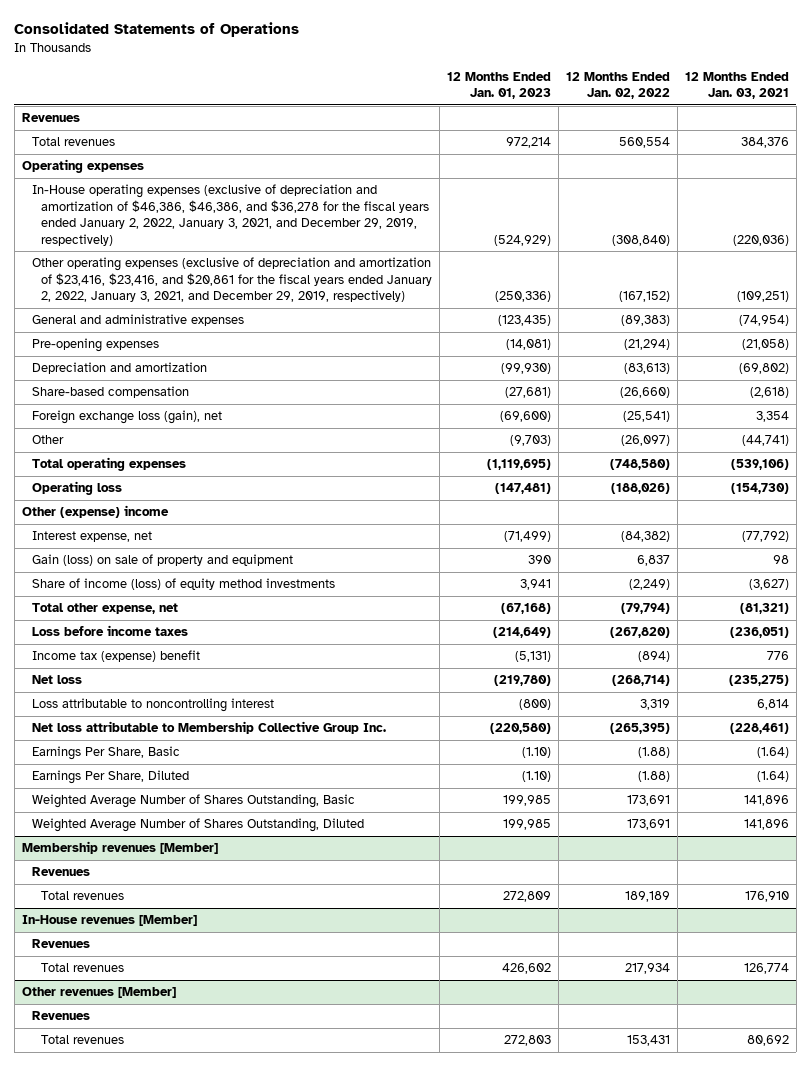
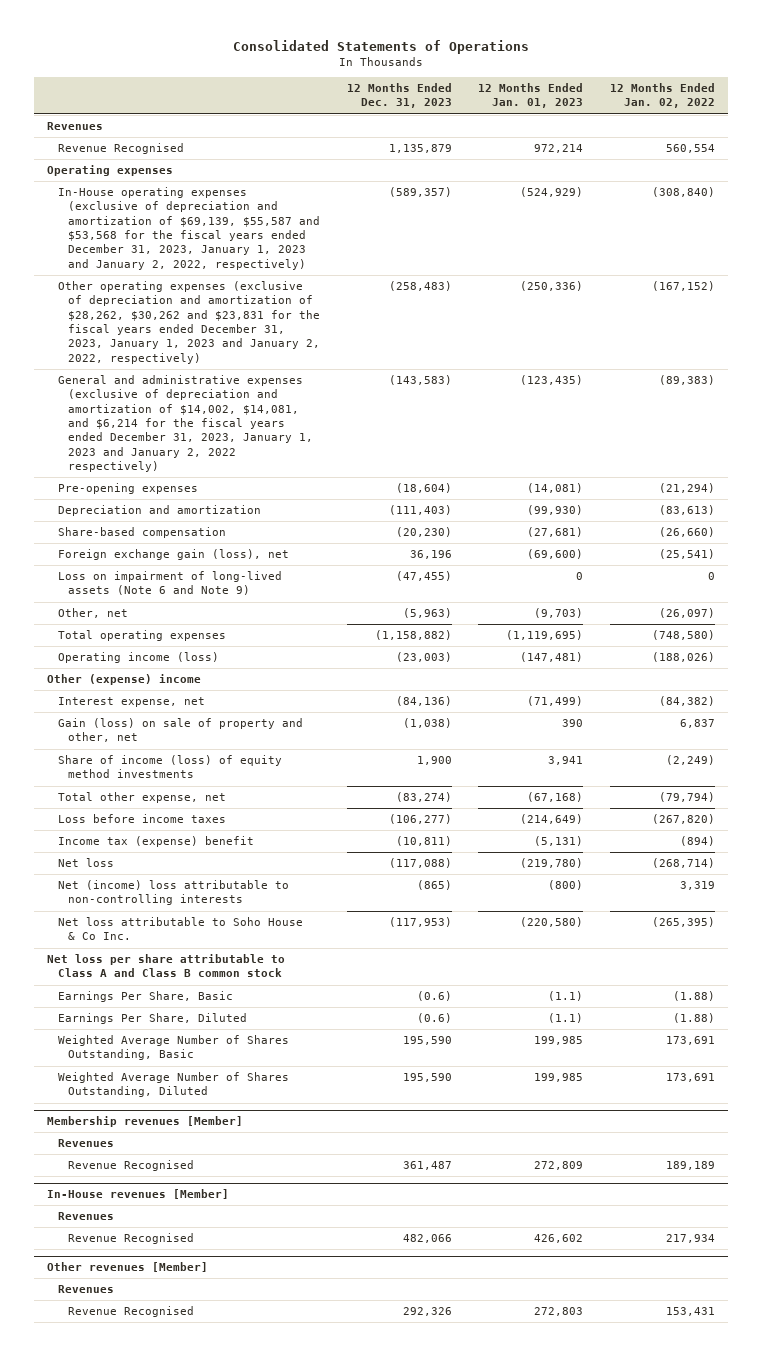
- | 12 Months Ended Jan. 01, 2023 | 12 Months Ended Jan. 02, 2022 | 12 Months Ended Jan. 03, 2021
+ | 12 Months Ended Dec. 31, 2023 | 12 Months Ended Jan. 01, 2023 | 12 Months Ended Jan. 02, 2022
- Total revenues | 972,214 | 560,554 | 384,376
+ Revenue Recognised | 1,135,879 | 972,214 | 560,554
- In-House operating expenses (exclusive of depreciation and amortization of $46,386, $46,386, and $36,278 for the fiscal years ended January 2, 2022, January 3, 2021, and December 29, 2019, respectively) | (524,929) | (308,840) | (220,036)
- Other operating expenses (exclusive of depreciation and amortization of $23,416, $23,416, and $20,861 for the fiscal years ended January 2, 2022, January 3, 2021, and December 29, 2019, respectively) | (250,336) | (167,152) | (109,251)
- General and administrative expenses | (123,435) | (89,383) | (74,954)
+ In-House operating expenses (exclusive of depreciation and amortization of $69,139, $55,587 and $53,568 for the fiscal years ended December 31, 2023, January 1, 2023 and January 2, 2022, respectively) | (589,357) | (524,929) | (308,840)
+ Other operating expenses (exclusive of depreciation and amortization of $28,262, $30,262 and $23,831 for the fiscal years ended December 31, 2023, January 1, 2023 and January 2, 2022, respectively) | (258,483) | (250,336) | (167,152)
+ General and administrative expenses (exclusive of depreciation and amortization of $14,002, $14,081, and $6,214 for the fiscal years ended December 31, 2023, January 1, 2023 and January 2, 2022 respectively) | (143,583) | (123,435) | (89,383)
- Foreign exchange loss (gain), net | (69,600) | (25,541) | 3,354
- Other | (9,703) | (26,097) | (44,741)
+ Foreign exchange gain (loss), net | 36,196 | (69,600) | (25,541)
+ Loss on impairment of long-lived assets (Note 6 and Note 9) | (47,455) | 0 | 0
+ Other, net | (5,963) | (9,703) | (26,097)
- Operating loss | (147,481) | (188,026) | (154,730)
+ Operating income (loss) | (23,003) | (147,481) | (188,026)
- Gain (loss) on sale of property and equipment | 390 | 6,837 | 98
+ Gain (loss) on sale of property and other, net | (1,038) | 390 | 6,837
- Loss attributable to noncontrolling interest | (800) | 3,319 | 6,814
- Net loss attributable to Membership Collective Group Inc. | (220,580) | (265,395) | (228,461)
- Earnings Per Share, Basic | (1.10) | (1.88) | (1.64)
- Earnings Per Share, Diluted | (1.10) | (1.88) | (1.64)
+ Net (income) loss attributable to non-controlling interests | (865) | (800) | 3,319
+ Net loss attributable to Soho House & Co Inc. | (117,953) | (220,580) | (265,395)
+ Net loss per share attributable to Class A and Class B common stock
+ Earnings Per Share, Basic | (0.6) | (1.1) | (1.88)
+ Earnings Per Share, Diluted | (0.6) | (1.1) | (1.88)
@ Membership revenues [Member]
- Total revenues | 272,809 | 189,189 | 176,910
+ Revenue Recognised | 361,487 | 272,809 | 189,189
@ In-House revenues [Member]
- Total revenues | 426,602 | 217,934 | 126,774
+ Revenue Recognised | 482,066 | 426,602 | 217,934
@ Other revenues [Member]
- Total revenues | 272,803 | 153,431 | 80,692
+ Revenue Recognised | 292,326 | 272,803 | 153,431

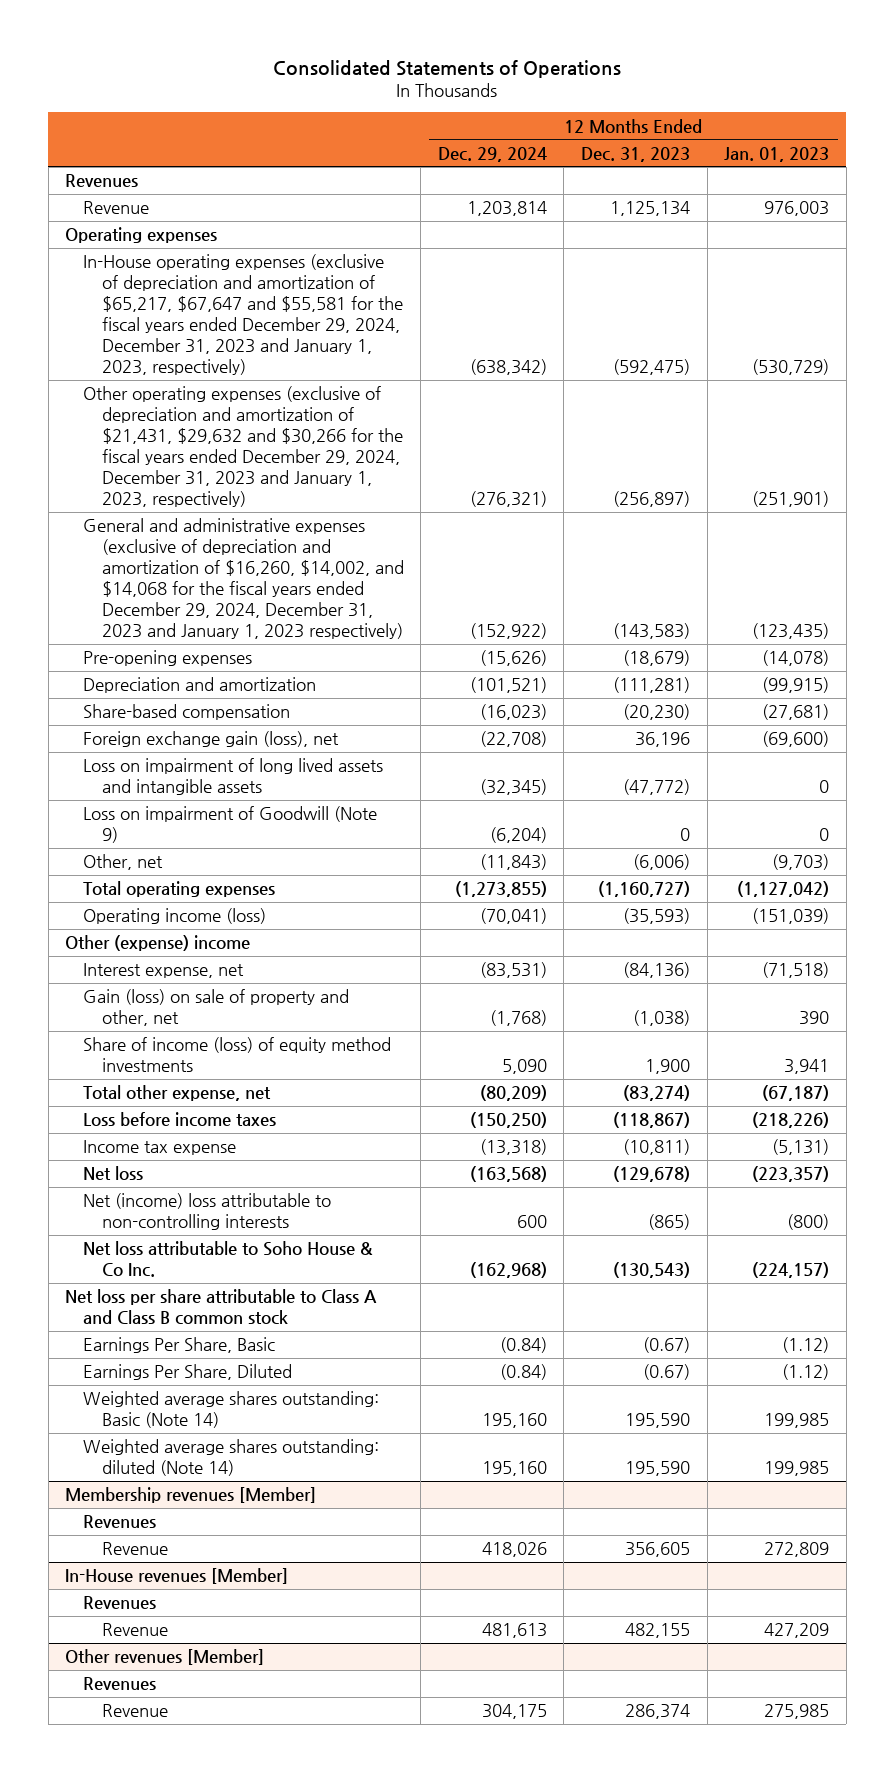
- | 12 Months Ended Dec. 31, 2023 | 12 Months Ended Jan. 01, 2023 | 12 Months Ended Jan. 02, 2022
+ | 12 Months Ended Dec. 29, 2024 | 12 Months Ended Dec. 31, 2023 | 12 Months Ended Jan. 01, 2023
- Revenue Recognised | 1,135,879 | 972,214 | 560,554
+ Revenue | 1,203,814 | 1,125,134 | 976,003
- In-House operating expenses (exclusive of depreciation and amortization of $69,139, $55,587 and $53,568 for the fiscal years ended December 31, 2023, January 1, 2023 and January 2, 2022, respectively) | (589,357) | (524,929) | (308,840)
- Other operating expenses (exclusive of depreciation and amortization of $28,262, $30,262 and $23,831 for the fiscal years ended December 31, 2023, January 1, 2023 and January 2, 2022, respectively) | (258,483) | (250,336) | (167,152)
- General and administrative expenses (exclusive of depreciation and amortization of $14,002, $14,081, and $6,214 for the fiscal years ended December 31, 2023, January 1, 2023 and January 2, 2022 respectively) | (143,583) | (123,435) | (89,383)
- Pre-opening expenses | (18,604) | (14,081) | (21,294)
- Depreciation and amortization | (111,403) | (99,930) | (83,613)
+ In-House operating expenses (exclusive of depreciation and amortization of $65,217, $67,647 and $55,581 for the fiscal years ended December 29, 2024, December 31, 2023 and January 1, 2023, respectively) | (638,342) | (592,475) | (530,729)
+ Other operating expenses (exclusive of depreciation and amortization of $21,431, $29,632 and $30,266 for the fiscal years ended December 29, 2024, December 31, 2023 and January 1, 2023, respectively) | (276,321) | (256,897) | (251,901)
+ General and administrative expenses (exclusive of depreciation and amortization of $16,260, $14,002, and $14,068 for the fiscal years ended December 29, 2024, December 31, 2023 and January 1, 2023 respectively) | (152,922) | (143,583) | (123,435)
+ Pre-opening expenses | (15,626) | (18,679) | (14,078)
+ Depreciation and amortization | (101,521) | (111,281) | (99,915)
- Loss on impairment of long-lived assets (Note 6 and Note 9) | (47,455) | 0 | 0
- Other, net | (5,963) | (9,703) | (26,097)
- Total operating expenses | (1,158,882) | (1,119,695) | (748,580)
- Operating income (loss) | (23,003) | (147,481) | (188,026)
+ Loss on impairment of long lived assets and intangible assets | (32,345) | (47,772) | 0
+ Loss on impairment of Goodwill (Note 9) | (6,204) | 0 | 0
+ Other, net | (11,843) | (6,006) | (9,703)
+ Total operating expenses | (1,273,855) | (1,160,727) | (1,127,042)
+ Operating income (loss) | (70,041) | (35,593) | (151,039)
- Interest expense, net | (84,136) | (71,499) | (84,382)
+ Interest expense, net | (83,531) | (84,136) | (71,518)
- Total other expense, net | (83,274) | (67,168) | (79,794)
- Loss before income taxes | (106,277) | (214,649) | (267,820)
- Income tax (expense) benefit | (10,811) | (5,131) | (894)
- Net loss | (117,088) | (219,780) | (268,714)
+ Total other expense, net | (80,209) | (83,274) | (67,187)
+ Loss before income taxes | (150,250) | (118,867) | (218,226)
+ Income tax expense | (13,318) | (10,811) | (5,131)
+ Net loss | (163,568) | (129,678) | (223,357)
- Net loss attributable to Soho House & Co Inc. | (117,953) | (220,580) | (265,395)
+ Net loss attributable to Soho House & Co Inc. | (162,968) | (130,543) | (224,157)
- Earnings Per Share, Basic | (0.6) | (1.1) | (1.88)
- Earnings Per Share, Diluted | (0.6) | (1.1) | (1.88)
- Weighted Average Number of Shares Outstanding, Basic | 195,590 | 199,985 | 173,691
- Weighted Average Number of Shares Outstanding, Diluted | 195,590 | 199,985 | 173,691
+ Earnings Per Share, Basic | (0.84) | (0.67) | (1.12)
+ Earnings Per Share, Diluted | (0.84) | (0.67) | (1.12)
+ Weighted average shares outstanding: Basic (Note 14) | 195,160 | 195,590 | 199,985
+ Weighted average shares outstanding: diluted (Note 14) | 195,160 | 195,590 | 199,985
@ Membership revenues [Member]
- Revenue Recognised | 361,487 | 272,809 | 189,189
+ Revenue | 418,026 | 356,605 | 272,809
@ In-House revenues [Member]
- Revenue Recognised | 482,066 | 426,602 | 217,934
+ Revenue | 481,613 | 482,155 | 427,209
@ Other revenues [Member]
- Revenue Recognised | 292,326 | 272,803 | 153,431
+ Revenue | 304,175 | 286,374 | 275,985

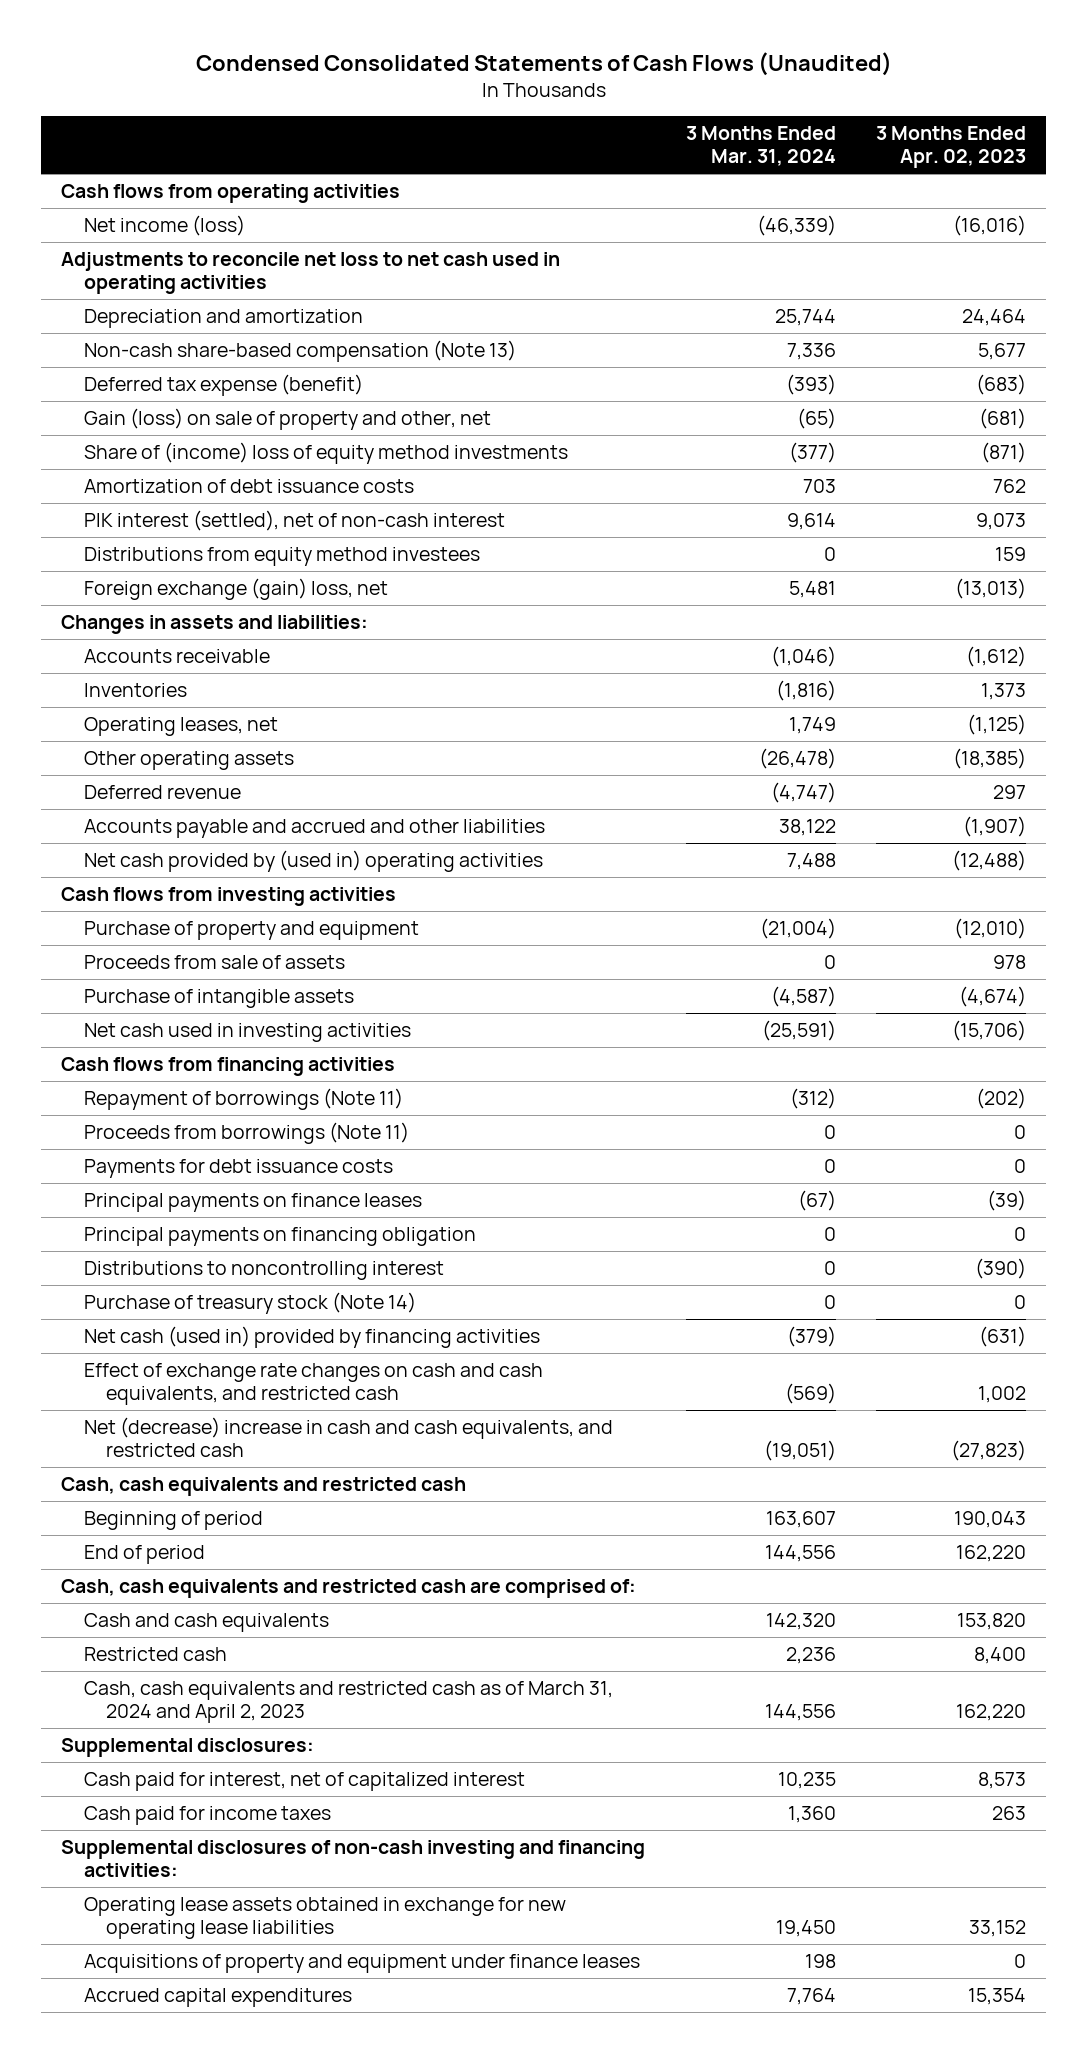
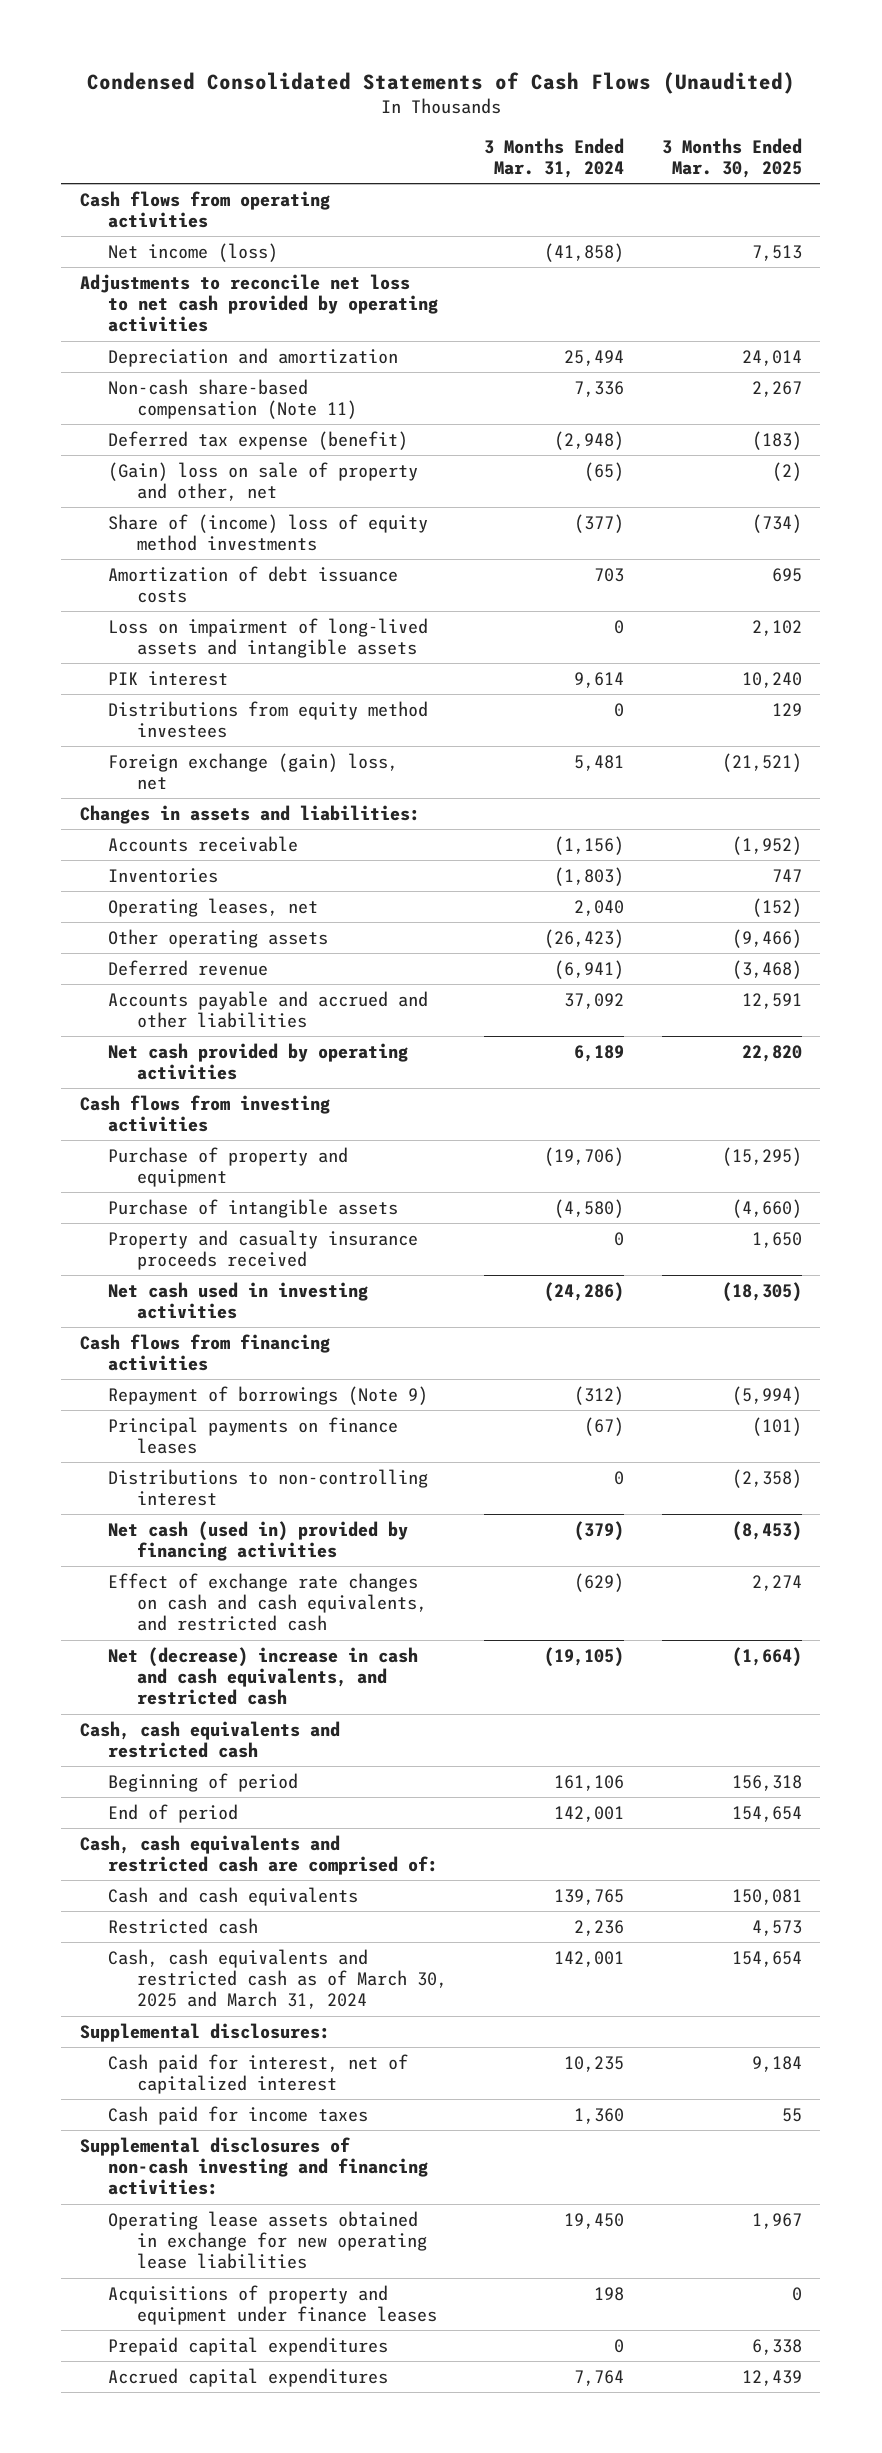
- | 3 Months Ended Mar. 31, 2024 | 3 Months Ended Apr. 02, 2023
+ | 3 Months Ended Mar. 31, 2024 | 3 Months Ended Mar. 30, 2025
- Net income (loss) | (46,339) | (16,016)
- Adjustments to reconcile net loss to net cash used in operating activities
- Depreciation and amortization | 25,744 | 24,464
- Non-cash share-based compensation (Note 13) | 7,336 | 5,677
- Deferred tax expense (benefit) | (393) | (683)
- Gain (loss) on sale of property and other, net | (65) | (681)
+ Net income (loss) | (41,858) | 7,513
+ Adjustments to reconcile net loss to net cash provided by operating activities
+ Depreciation and amortization | 25,494 | 24,014
+ Non-cash share-based compensation (Note 11) | 7,336 | 2,267
+ Deferred tax expense (benefit) | (2,948) | (183)
+ (Gain) loss on sale of property and other, net | (65) | (2)
- PIK interest (settled), net of non-cash interest | 9,614 | 9,073
+ Loss on impairment of long-lived assets and intangible assets | 0 | 2,102
+ PIK interest | 9,614 | 10,240
- Accounts receivable | (1,046) | (1,612)
- Inventories | (1,816) | 1,373
- Operating leases, net | 1,749 | (1,125)
- Other operating assets | (26,478) | (18,385)
- Deferred revenue | (4,747) | 297
- Accounts payable and accrued and other liabilities | 38,122 | (1,907)
- Net cash provided by (used in) operating activities | 7,488 | (12,488)
+ Accounts receivable | (1,156) | (1,952)
+ Inventories | (1,803) | 747
+ Operating leases, net | 2,040 | (152)
+ Other operating assets | (26,423) | (9,466)
+ Deferred revenue | (6,941) | (3,468)
+ Accounts payable and accrued and other liabilities | 37,092 | 12,591
+ Net cash provided by operating activities | 6,189 | 22,820
- Purchase of property and equipment | (21,004) | (12,010)
- Proceeds from sale of assets | 0 | 978
- Purchase of intangible assets | (4,587) | (4,674)
- Net cash used in investing activities | (25,591) | (15,706)
+ Purchase of property and equipment | (19,706) | (15,295)
+ Purchase of intangible assets | (4,580) | (4,660)
+ Property and casualty insurance proceeds received | 0 | 1,650
+ Net cash used in investing activities | (24,286) | (18,305)
- Repayment of borrowings (Note 11) | (312) | (202)
- Proceeds from borrowings (Note 11) | 0 | 0
- Payments for debt issuance costs | 0 | 0
+ Repayment of borrowings (Note 9) | (312) | (5,994)
- Principal payments on financing obligation | 0 | 0
- Distributions to noncontrolling interest | 0 | (390)
- Purchase of treasury stock (Note 14) | 0 | 0
+ Distributions to non-controlling interest | 0 | (2,358)
- Effect of exchange rate changes on cash and cash equivalents, and restricted cash | (569) | 1,002
- Net (decrease) increase in cash and cash equivalents, and restricted cash | (19,051) | (27,823)
+ Effect of exchange rate changes on cash and cash equivalents, and restricted cash | (629) | 2,274
+ Net (decrease) increase in cash and cash equivalents, and restricted cash | (19,105) | (1,664)
- Beginning of period | 163,607 | 190,043
- End of period | 144,556 | 162,220
+ Beginning of period | 161,106 | 156,318
+ End of period | 142,001 | 154,654
- Cash and cash equivalents | 142,320 | 153,820
+ Cash and cash equivalents | 139,765 | 150,081
- Cash, cash equivalents and restricted cash as of March 31, 2024 and April 2, 2023 | 144,556 | 162,220
+ Cash, cash equivalents and restricted cash as of March 30, 2025 and March 31, 2024 | 142,001 | 154,654
+ Prepaid capital expenditures | 0 | 6,338

